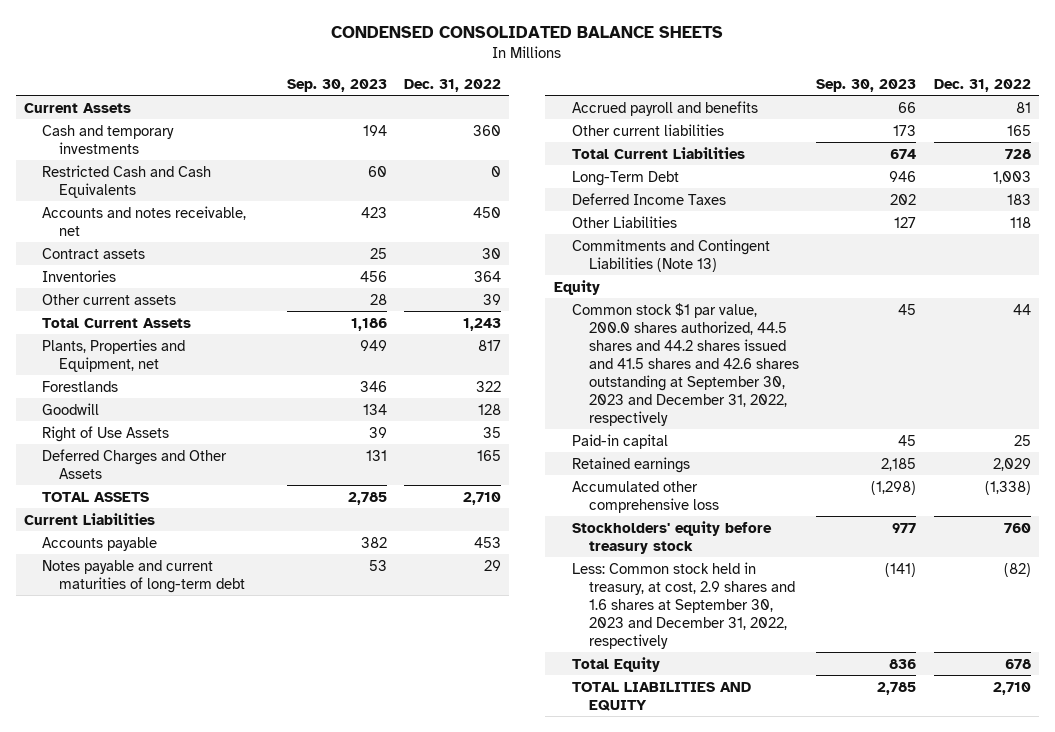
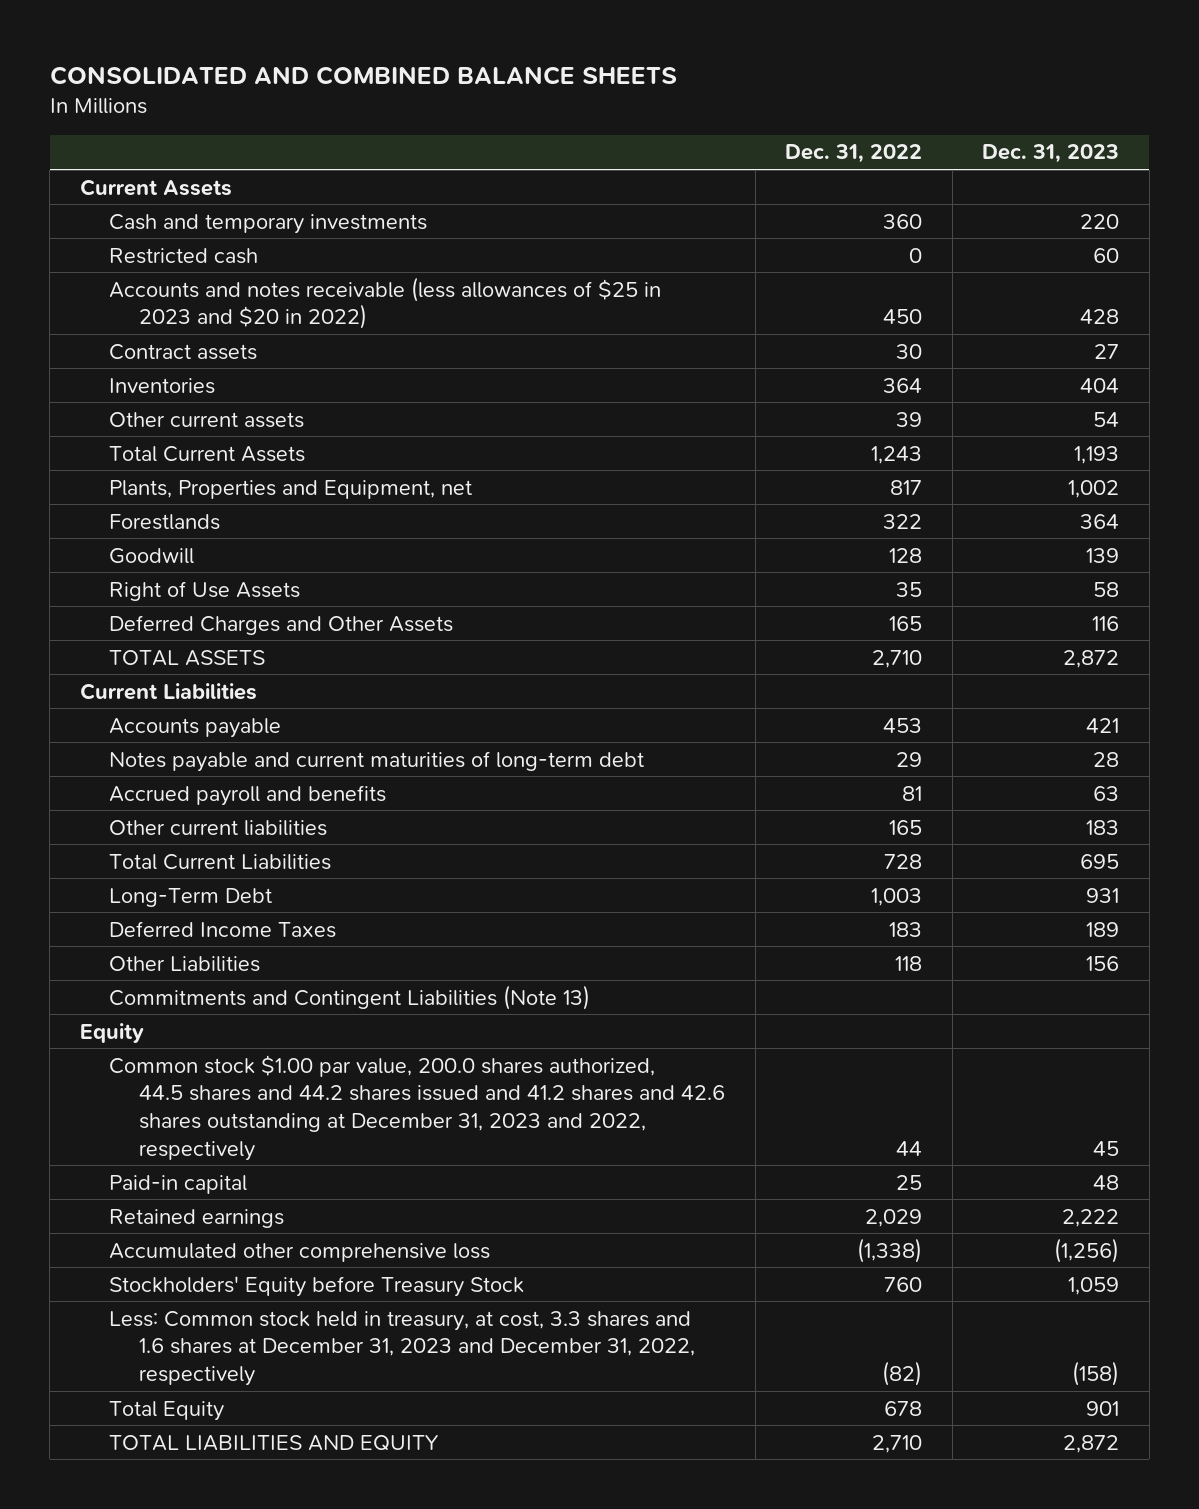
- CONDENSED CONSOLIDATED BALANCE SHEETS
+ CONSOLIDATED AND COMBINED BALANCE SHEETS
- | Sep. 30, 2023 | Dec. 31, 2022
+ | Dec. 31, 2022 | Dec. 31, 2023
- Restricted Cash and Cash Equivalents | 60 | 0
- Accounts and notes receivable, net | 423 | 450
+ Restricted cash | 0 | 60
+ Accounts and notes receivable (less allowances of $25 in 2023 and $20 in 2022) | 450 | 428
- Common stock $1 par value, 200.0 shares authorized, 44.5 shares and 44.2 shares issued and 41.5 shares and 42.6 shares outstanding at September 30, 2023 and December 31, 2022, respectively | 45 | 44
+ Common stock $1.00 par value, 200.0 shares authorized, 44.5 shares and 44.2 shares issued and 41.2 shares and 42.6 shares outstanding at December 31, 2023 and 2022, respectively | 44 | 45
- Stockholders' equity before treasury stock | 977 | 760
- Less: Common stock held in treasury, at cost, 2.9 shares and 1.6 shares at September 30, 2023 and December 31, 2022, respectively | (141) | (82)
+ Stockholders' Equity before Treasury Stock | 760 | 1,059
+ Less: Common stock held in treasury, at cost, 3.3 shares and 1.6 shares at December 31, 2023 and December 31, 2022, respectively | (82) | (158)

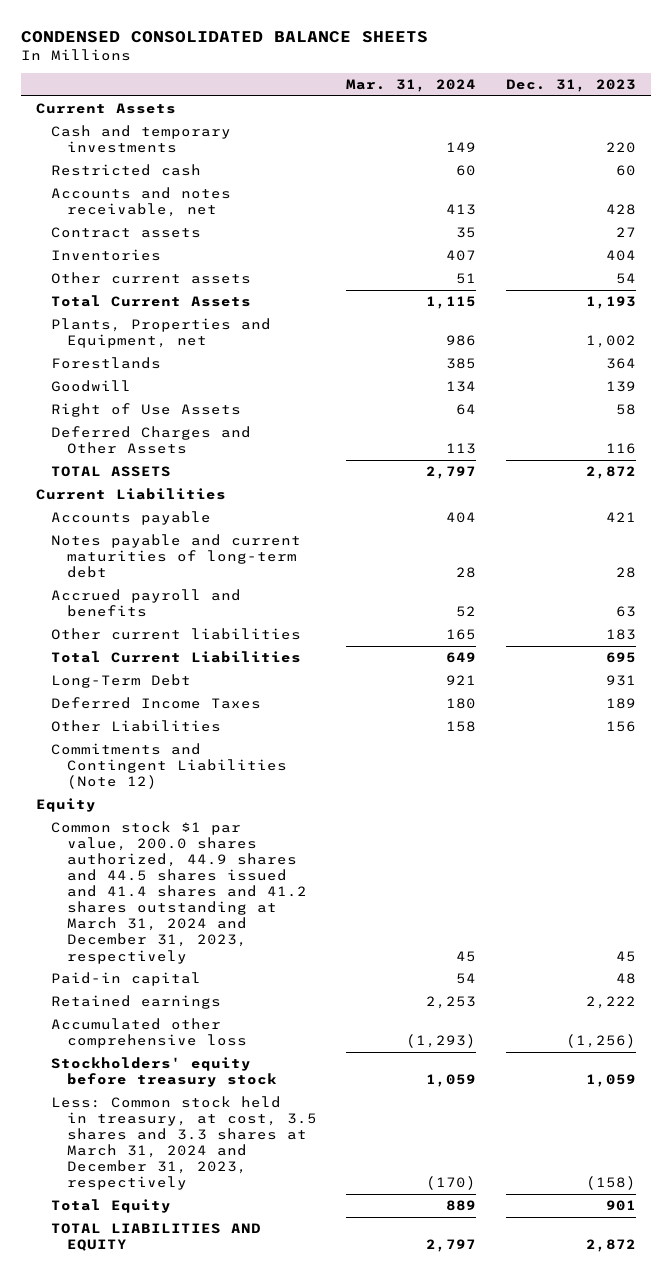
- CONSOLIDATED AND COMBINED BALANCE SHEETS
+ CONDENSED CONSOLIDATED BALANCE SHEETS
- | Dec. 31, 2022 | Dec. 31, 2023
+ | Mar. 31, 2024 | Dec. 31, 2023
- Accounts and notes receivable (less allowances of $25 in 2023 and $20 in 2022) | 450 | 428
+ Accounts and notes receivable, net | 413 | 428
- Commitments and Contingent Liabilities (Note 13)
+ Commitments and Contingent Liabilities (Note 12)
- Common stock $1.00 par value, 200.0 shares authorized, 44.5 shares and 44.2 shares issued and 41.2 shares and 42.6 shares outstanding at December 31, 2023 and 2022, respectively | 44 | 45
+ Common stock $1 par value, 200.0 shares authorized, 44.9 shares and 44.5 shares issued and 41.4 shares and 41.2 shares outstanding at March 31, 2024 and December 31, 2023, respectively | 45 | 45
- Stockholders' Equity before Treasury Stock | 760 | 1,059
- Less: Common stock held in treasury, at cost, 3.3 shares and 1.6 shares at December 31, 2023 and December 31, 2022, respectively | (82) | (158)
+ Stockholders' equity before treasury stock | 1,059 | 1,059
+ Less: Common stock held in treasury, at cost, 3.5 shares and 3.3 shares at March 31, 2024 and December 31, 2023, respectively | (170) | (158)

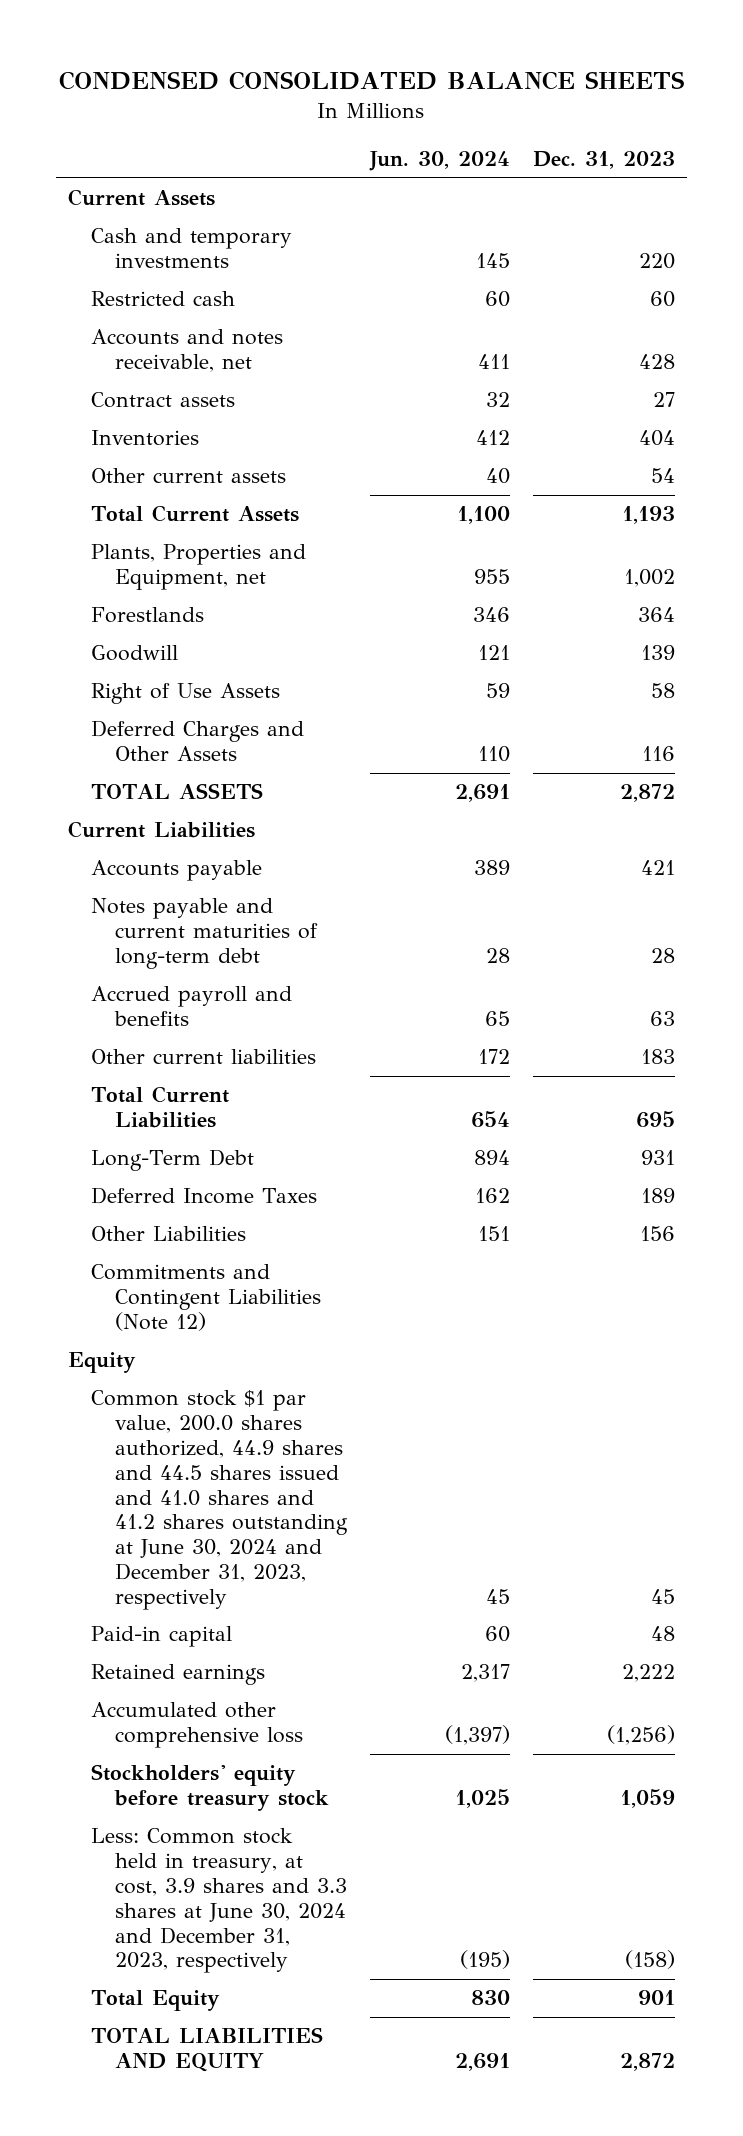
- | Mar. 31, 2024 | Dec. 31, 2023
+ | Jun. 30, 2024 | Dec. 31, 2023
- Common stock $1 par value, 200.0 shares authorized, 44.9 shares and 44.5 shares issued and 41.4 shares and 41.2 shares outstanding at March 31, 2024 and December 31, 2023, respectively | 45 | 45
+ Common stock $1 par value, 200.0 shares authorized, 44.9 shares and 44.5 shares issued and 41.0 shares and 41.2 shares outstanding at June 30, 2024 and December 31, 2023, respectively | 45 | 45
- Less: Common stock held in treasury, at cost, 3.5 shares and 3.3 shares at March 31, 2024 and December 31, 2023, respectively | (170) | (158)
+ Less: Common stock held in treasury, at cost, 3.9 shares and 3.3 shares at June 30, 2024 and December 31, 2023, respectively | (195) | (158)

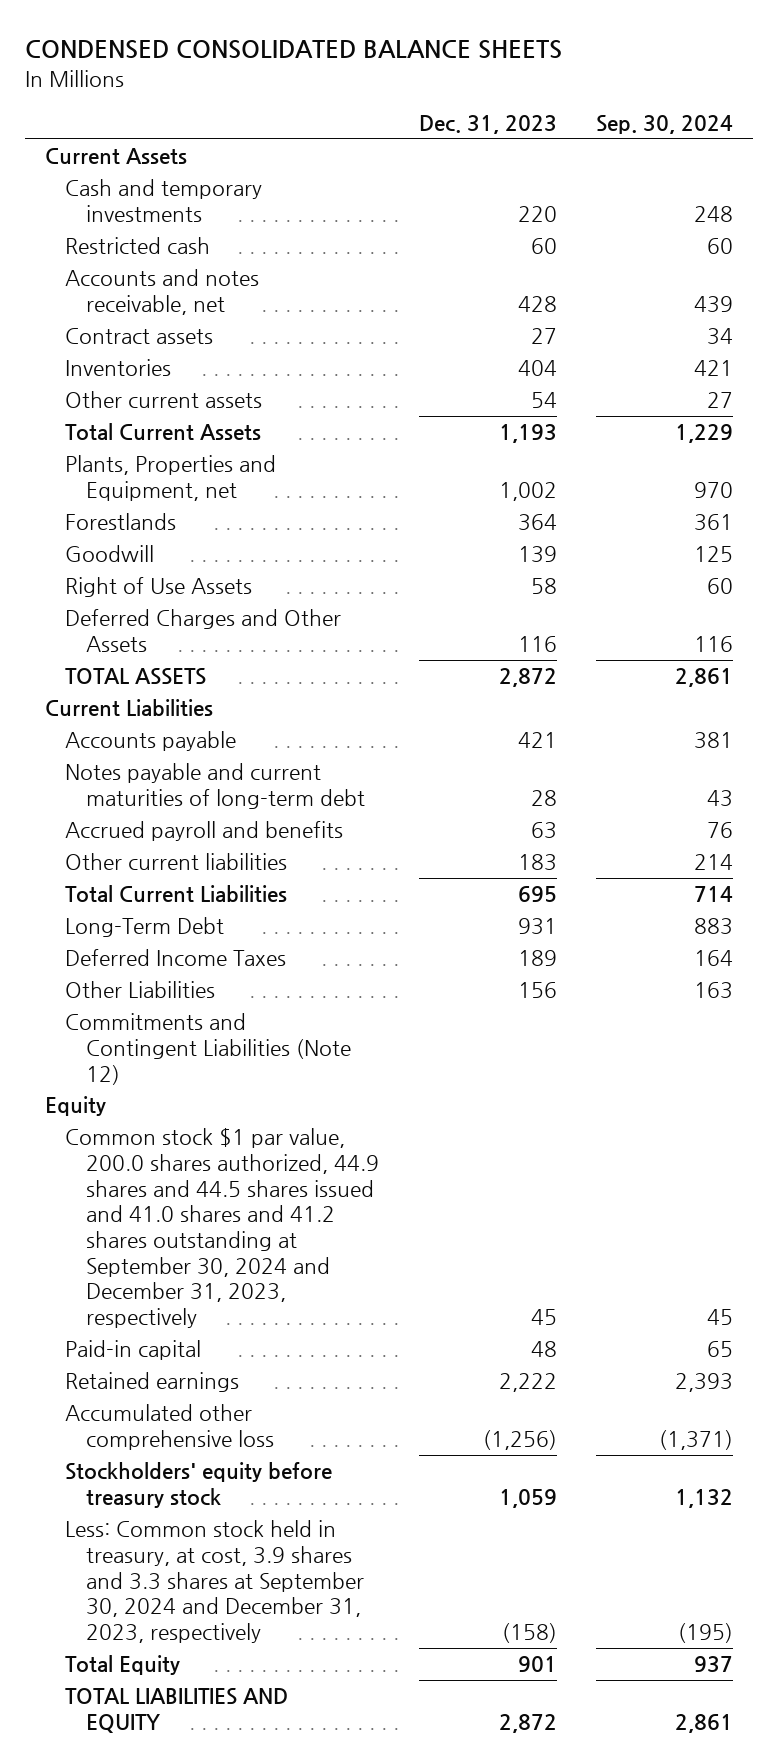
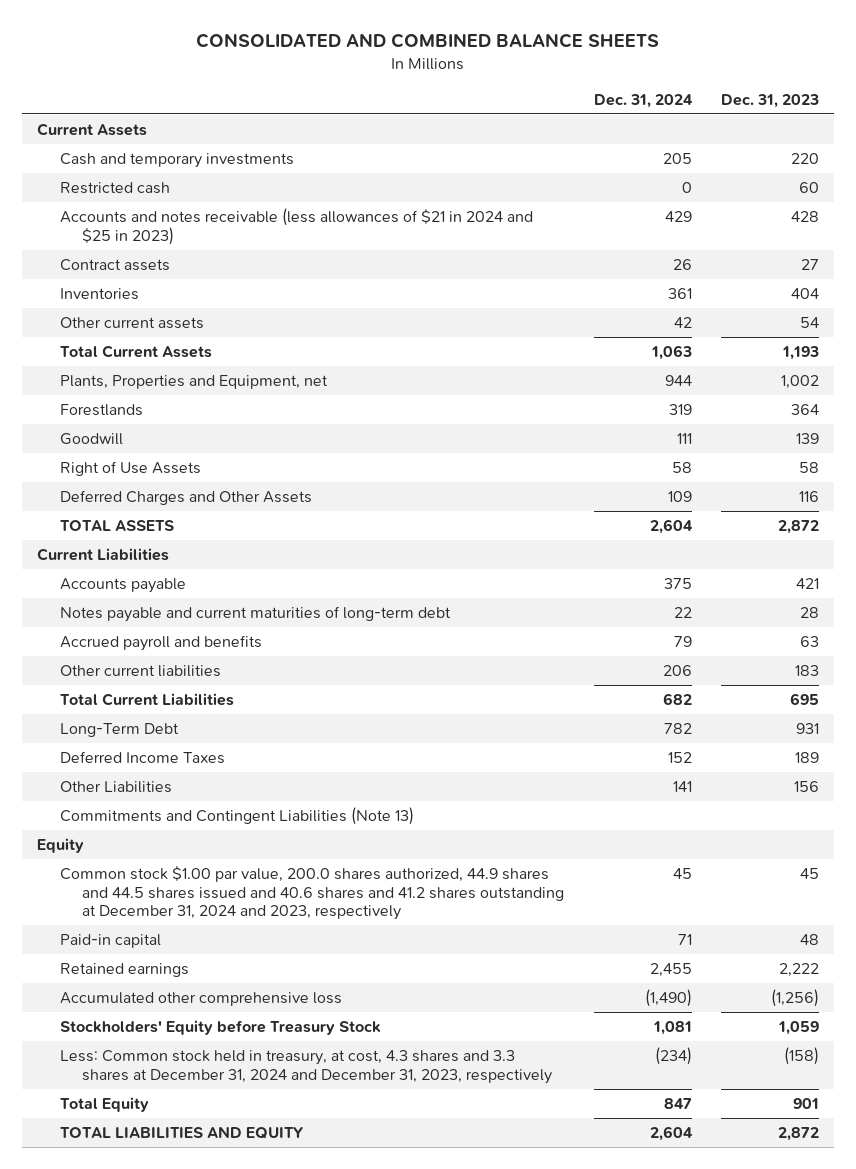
- CONDENSED CONSOLIDATED BALANCE SHEETS
+ CONSOLIDATED AND COMBINED BALANCE SHEETS
- | Dec. 31, 2023 | Sep. 30, 2024
+ | Dec. 31, 2024 | Dec. 31, 2023
- Accounts and notes receivable, net | 428 | 439
+ Accounts and notes receivable (less allowances of $21 in 2024 and $25 in 2023) | 429 | 428
- Commitments and Contingent Liabilities (Note 12)
+ Commitments and Contingent Liabilities (Note 13)
- Common stock $1 par value, 200.0 shares authorized, 44.9 shares and 44.5 shares issued and 41.0 shares and 41.2 shares outstanding at September 30, 2024 and December 31, 2023, respectively | 45 | 45
+ Common stock $1.00 par value, 200.0 shares authorized, 44.9 shares and 44.5 shares issued and 40.6 shares and 41.2 shares outstanding at December 31, 2024 and 2023, respectively | 45 | 45
- Stockholders' equity before treasury stock | 1,059 | 1,132
- Less: Common stock held in treasury, at cost, 3.9 shares and 3.3 shares at September 30, 2024 and December 31, 2023, respectively | (158) | (195)
+ Stockholders' Equity before Treasury Stock | 1,081 | 1,059
+ Less: Common stock held in treasury, at cost, 4.3 shares and 3.3 shares at December 31, 2024 and December 31, 2023, respectively | (234) | (158)

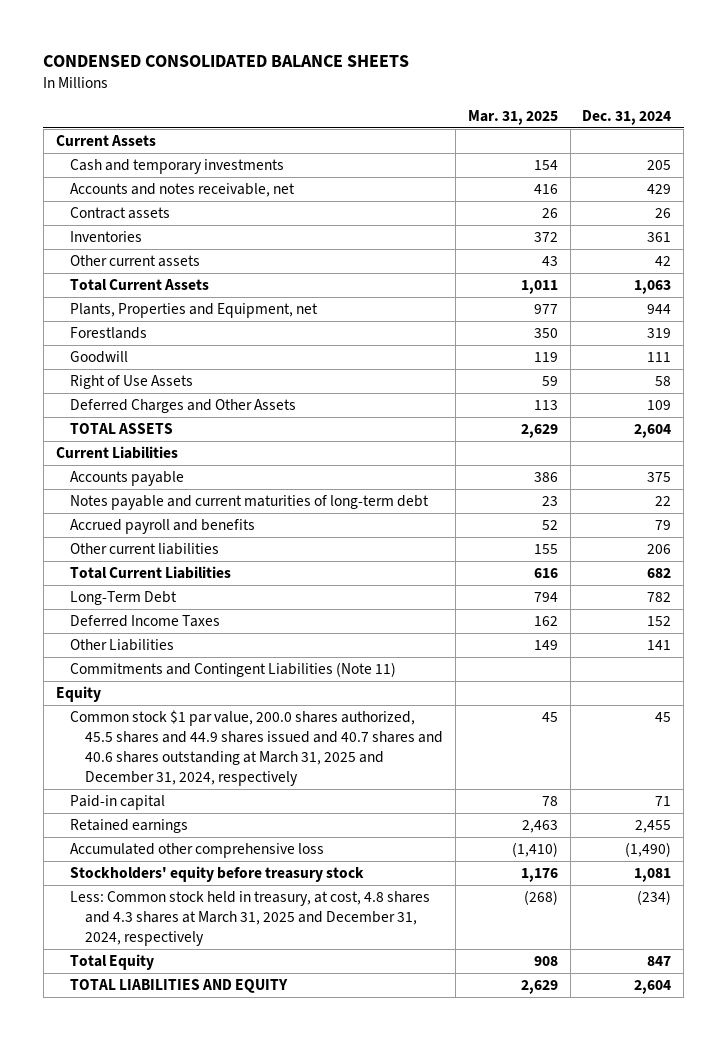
- CONSOLIDATED AND COMBINED BALANCE SHEETS
+ CONDENSED CONSOLIDATED BALANCE SHEETS
- | Dec. 31, 2024 | Dec. 31, 2023
+ | Mar. 31, 2025 | Dec. 31, 2024
- Restricted cash | 0 | 60
- Accounts and notes receivable (less allowances of $21 in 2024 and $25 in 2023) | 429 | 428
+ Accounts and notes receivable, net | 416 | 429
- Commitments and Contingent Liabilities (Note 13)
+ Commitments and Contingent Liabilities (Note 11)
- Common stock $1.00 par value, 200.0 shares authorized, 44.9 shares and 44.5 shares issued and 40.6 shares and 41.2 shares outstanding at December 31, 2024 and 2023, respectively | 45 | 45
+ Common stock $1 par value, 200.0 shares authorized, 45.5 shares and 44.9 shares issued and 40.7 shares and 40.6 shares outstanding at March 31, 2025 and December 31, 2024, respectively | 45 | 45
- Stockholders' Equity before Treasury Stock | 1,081 | 1,059
- Less: Common stock held in treasury, at cost, 4.3 shares and 3.3 shares at December 31, 2024 and December 31, 2023, respectively | (234) | (158)
+ Stockholders' equity before treasury stock | 1,176 | 1,081
+ Less: Common stock held in treasury, at cost, 4.8 shares and 4.3 shares at March 31, 2025 and December 31, 2024, respectively | (268) | (234)

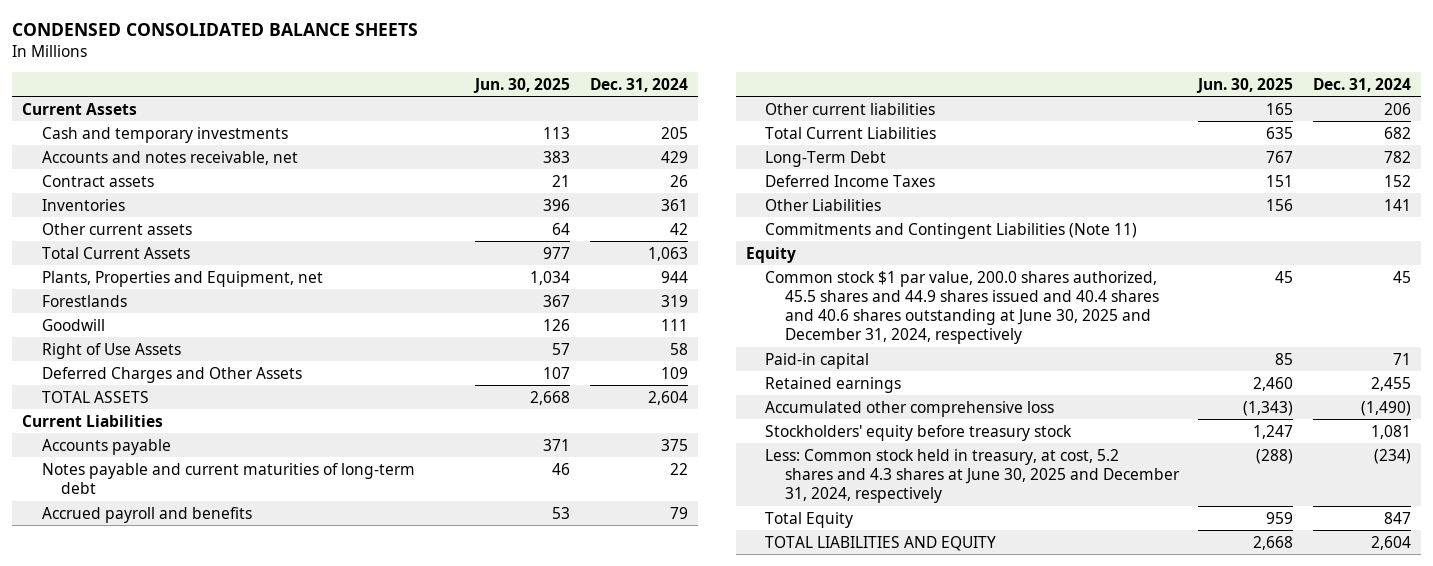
- | Mar. 31, 2025 | Dec. 31, 2024
+ | Jun. 30, 2025 | Dec. 31, 2024
- Common stock $1 par value, 200.0 shares authorized, 45.5 shares and 44.9 shares issued and 40.7 shares and 40.6 shares outstanding at March 31, 2025 and December 31, 2024, respectively | 45 | 45
+ Common stock $1 par value, 200.0 shares authorized, 45.5 shares and 44.9 shares issued and 40.4 shares and 40.6 shares outstanding at June 30, 2025 and December 31, 2024, respectively | 45 | 45
- Less: Common stock held in treasury, at cost, 4.8 shares and 4.3 shares at March 31, 2025 and December 31, 2024, respectively | (268) | (234)
+ Less: Common stock held in treasury, at cost, 5.2 shares and 4.3 shares at June 30, 2025 and December 31, 2024, respectively | (288) | (234)

